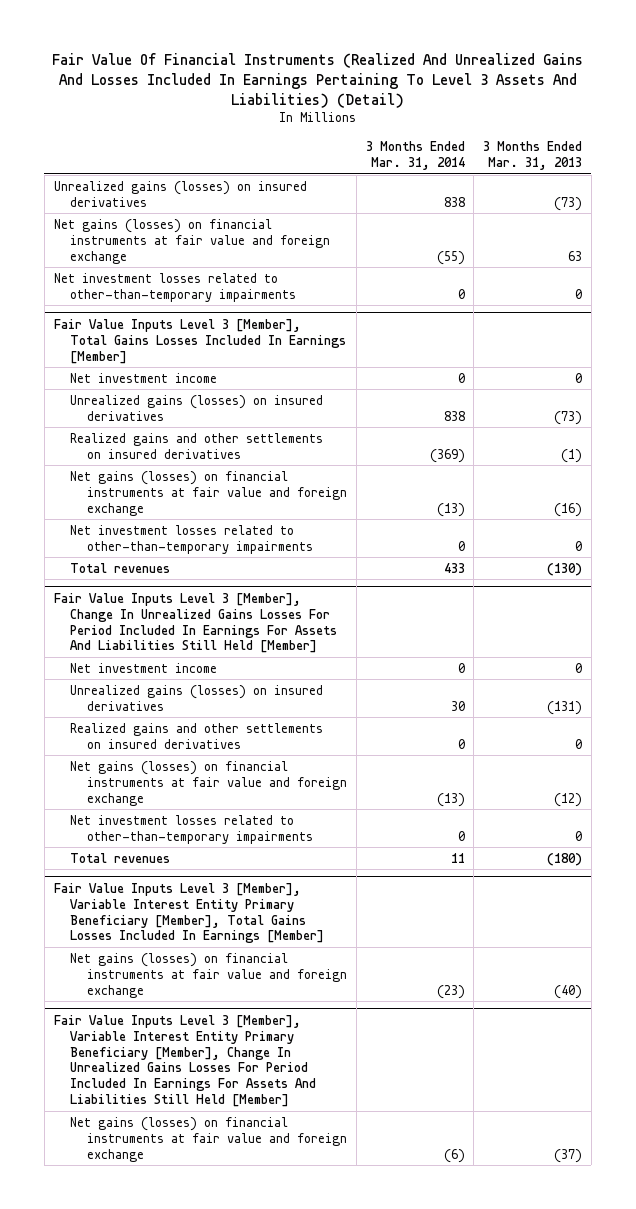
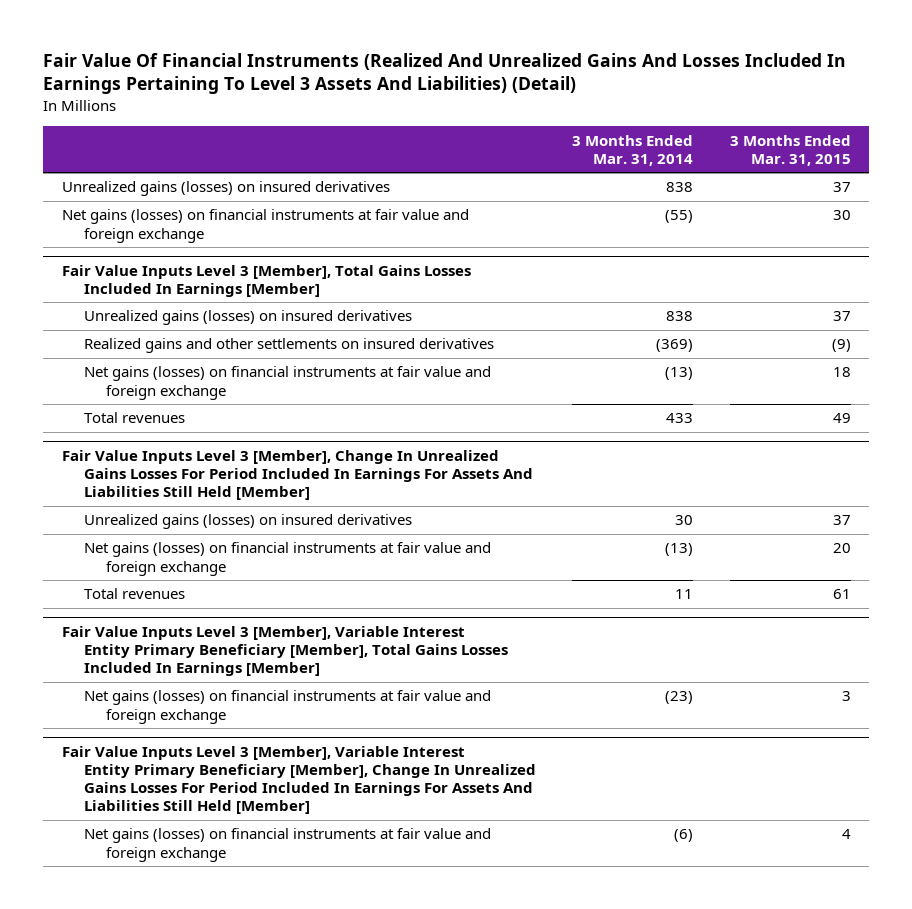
- | 3 Months Ended Mar. 31, 2014 | 3 Months Ended Mar. 31, 2013
+ | 3 Months Ended Mar. 31, 2014 | 3 Months Ended Mar. 31, 2015
- Net investment losses related to other-than-temporary impairments | 0 | 0
@ Fair Value Inputs Level 3 [Member], Total Gains Losses Included In Earnings [Member]
- Net investment income | 0 | 0
- Net investment losses related to other-than-temporary impairments | 0 | 0
@ Fair Value Inputs Level 3 [Member], Change In Unrealized Gains Losses For Period Included In Earnings For Assets And Liabilities Still Held [Member]
- Net investment income | 0 | 0
- Realized gains and other settlements on insured derivatives | 0 | 0
- Net investment losses related to other-than-temporary impairments | 0 | 0

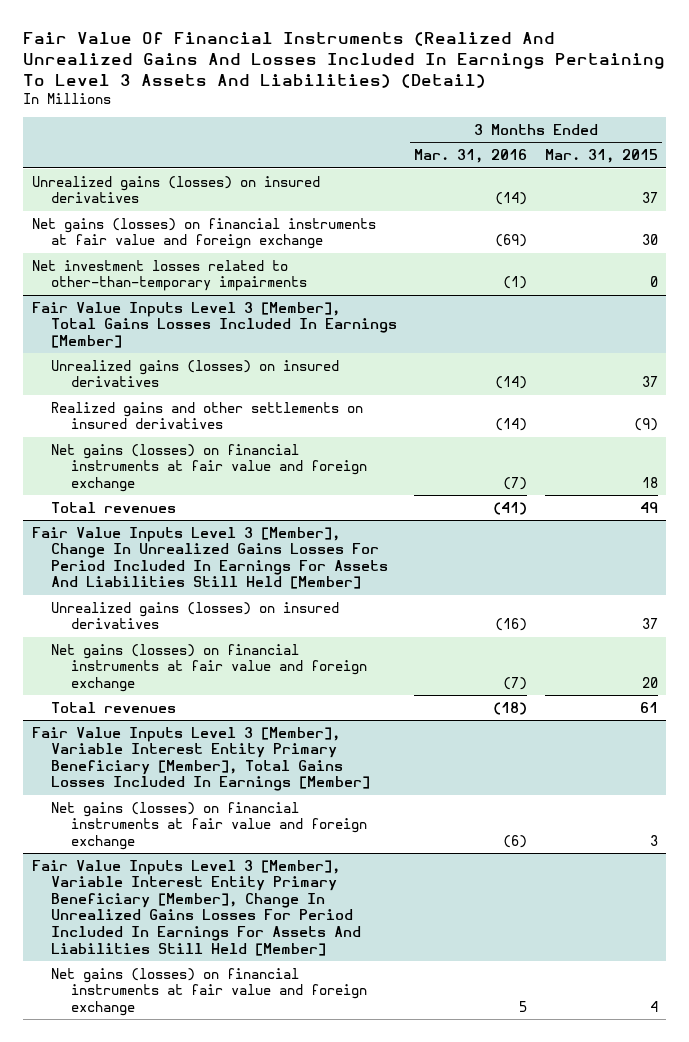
- | 3 Months Ended Mar. 31, 2014 | 3 Months Ended Mar. 31, 2015
+ | 3 Months Ended Mar. 31, 2016 | 3 Months Ended Mar. 31, 2015
+ Net investment losses related to other-than-temporary impairments | (1) | 0

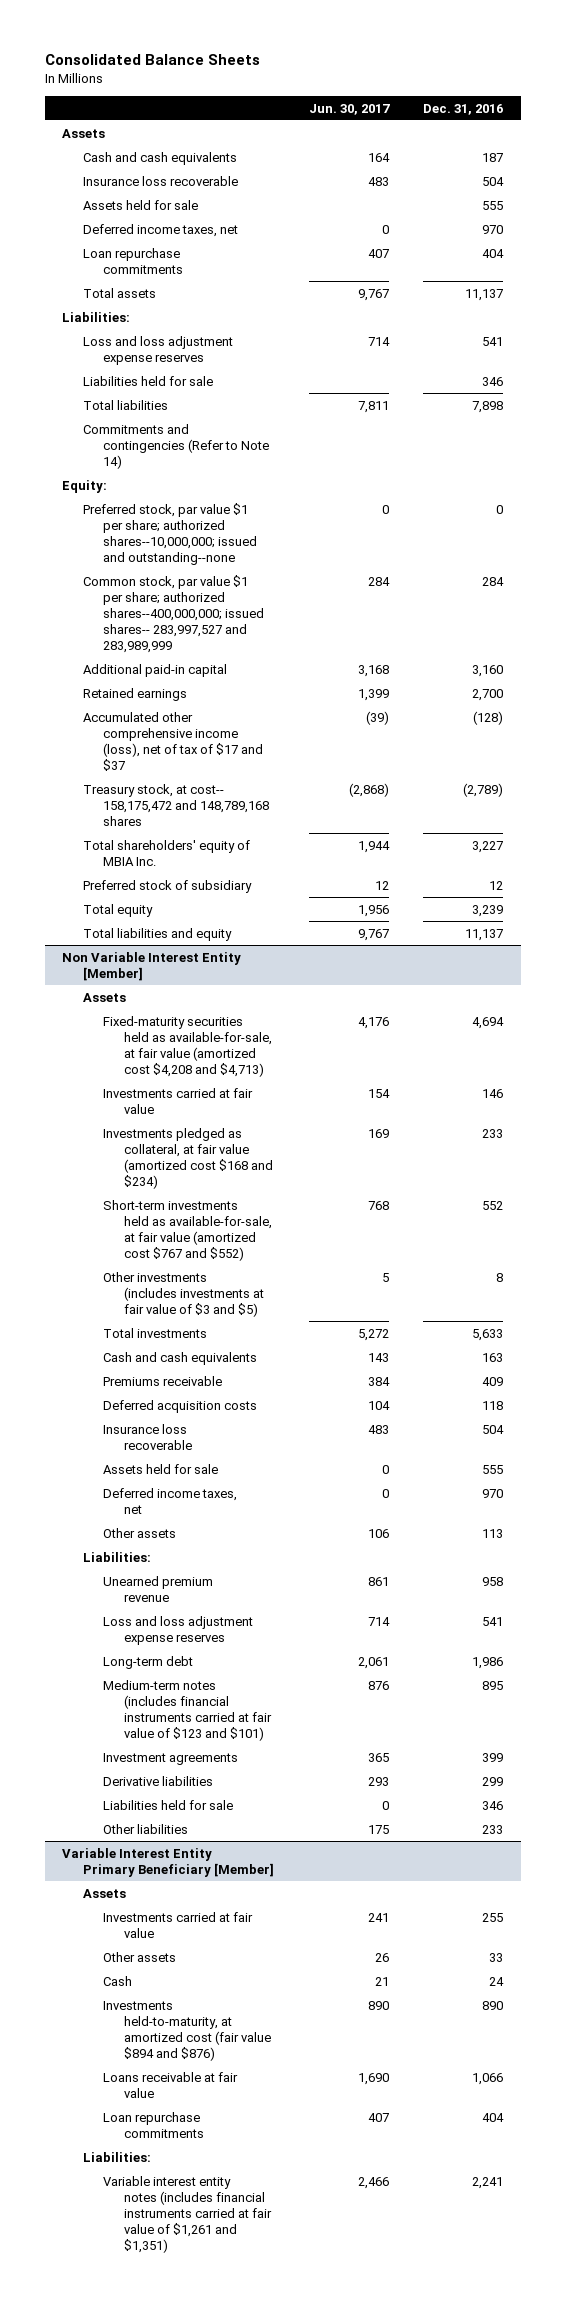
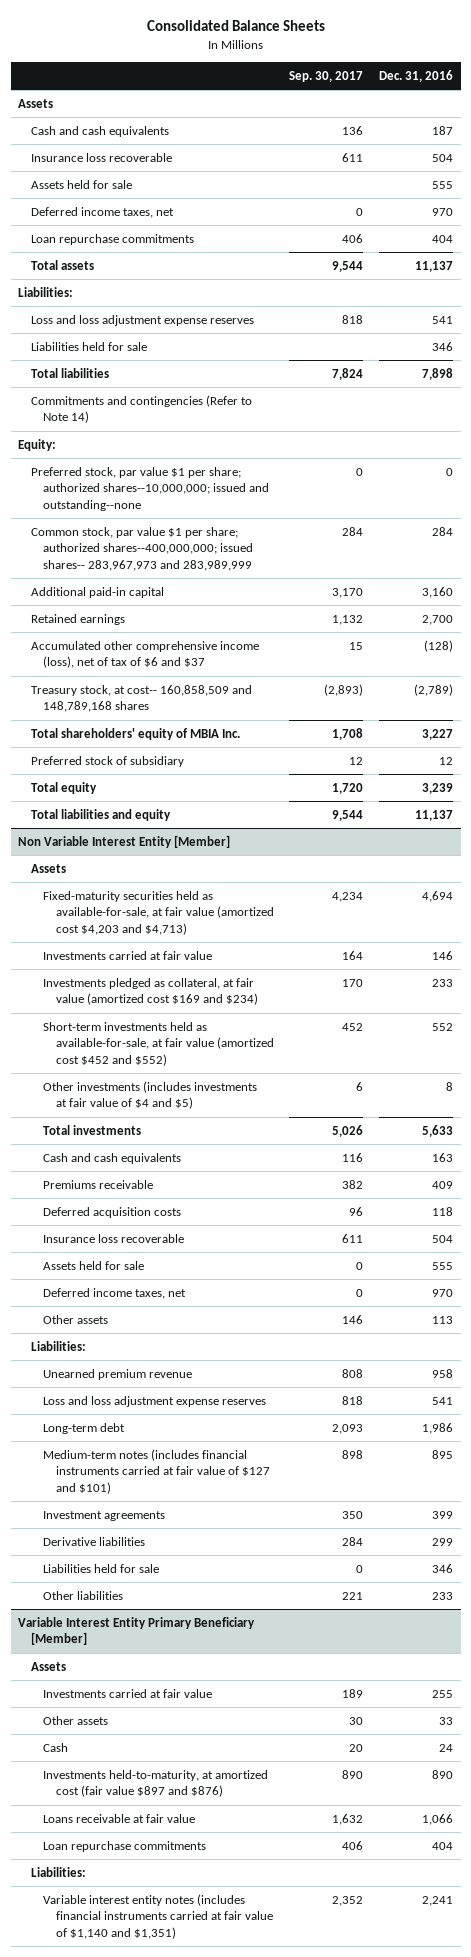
- | Jun. 30, 2017 | Dec. 31, 2016
+ | Sep. 30, 2017 | Dec. 31, 2016
- Common stock, par value $1 per share; authorized shares--400,000,000; issued shares-- 283,997,527 and 283,989,999 | 284 | 284
+ Common stock, par value $1 per share; authorized shares--400,000,000; issued shares-- 283,967,973 and 283,989,999 | 284 | 284
- Accumulated other comprehensive income (loss), net of tax of $17 and $37 | (39) | (128)
- Treasury stock, at cost-- 158,175,472 and 148,789,168 shares | (2,868) | (2,789)
+ Accumulated other comprehensive income (loss), net of tax of $6 and $37 | 15 | (128)
+ Treasury stock, at cost-- 160,858,509 and 148,789,168 shares | (2,893) | (2,789)
@ Non Variable Interest Entity [Member]
- Fixed-maturity securities held as available-for-sale, at fair value (amortized cost $4,208 and $4,713) | 4,176 | 4,694
+ Fixed-maturity securities held as available-for-sale, at fair value (amortized cost $4,203 and $4,713) | 4,234 | 4,694
- Investments pledged as collateral, at fair value (amortized cost $168 and $234) | 169 | 233
- Short-term investments held as available-for-sale, at fair value (amortized cost $767 and $552) | 768 | 552
- Other investments (includes investments at fair value of $3 and $5) | 5 | 8
+ Investments pledged as collateral, at fair value (amortized cost $169 and $234) | 170 | 233
+ Short-term investments held as available-for-sale, at fair value (amortized cost $452 and $552) | 452 | 552
+ Other investments (includes investments at fair value of $4 and $5) | 6 | 8
- Medium-term notes (includes financial instruments carried at fair value of $123 and $101) | 876 | 895
+ Medium-term notes (includes financial instruments carried at fair value of $127 and $101) | 898 | 895
@ Variable Interest Entity Primary Beneficiary [Member]
- Investments held-to-maturity, at amortized cost (fair value $894 and $876) | 890 | 890
+ Investments held-to-maturity, at amortized cost (fair value $897 and $876) | 890 | 890
- Variable interest entity notes (includes financial instruments carried at fair value of $1,261 and $1,351) | 2,466 | 2,241
+ Variable interest entity notes (includes financial instruments carried at fair value of $1,140 and $1,351) | 2,352 | 2,241

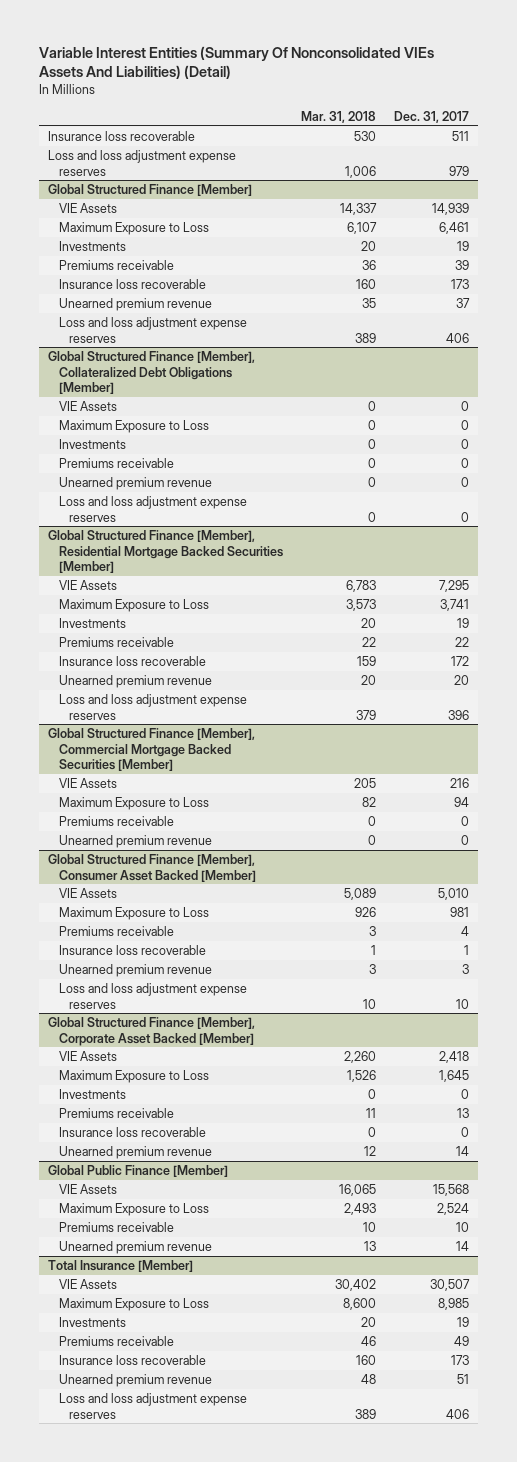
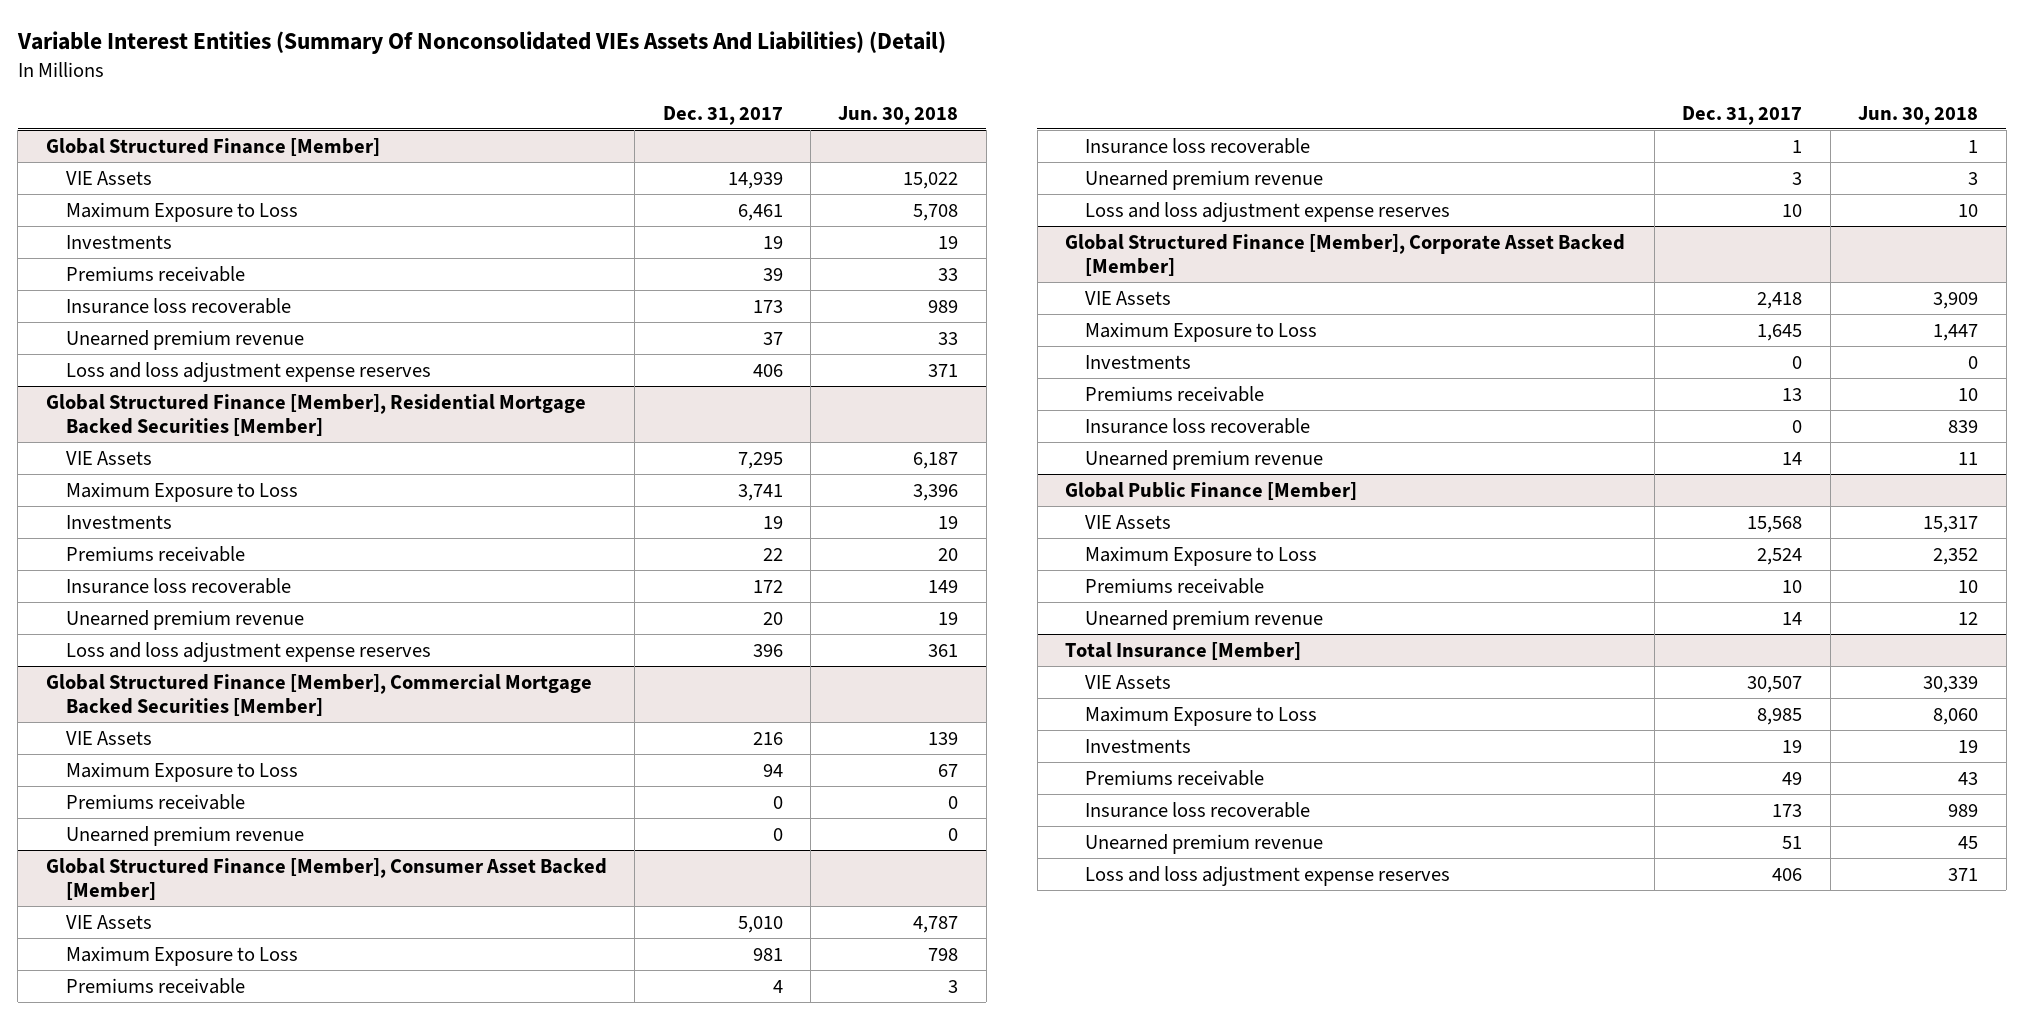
- | Mar. 31, 2018 | Dec. 31, 2017
+ | Dec. 31, 2017 | Jun. 30, 2018
- Insurance loss recoverable | 530 | 511
- Loss and loss adjustment expense reserves | 1,006 | 979
- Global Structured Finance [Member], Collateralized Debt Obligations [Member]
- VIE Assets | 0 | 0
- Maximum Exposure to Loss | 0 | 0
- Investments | 0 | 0
- Premiums receivable | 0 | 0
- Unearned premium revenue | 0 | 0
- Loss and loss adjustment expense reserves | 0 | 0

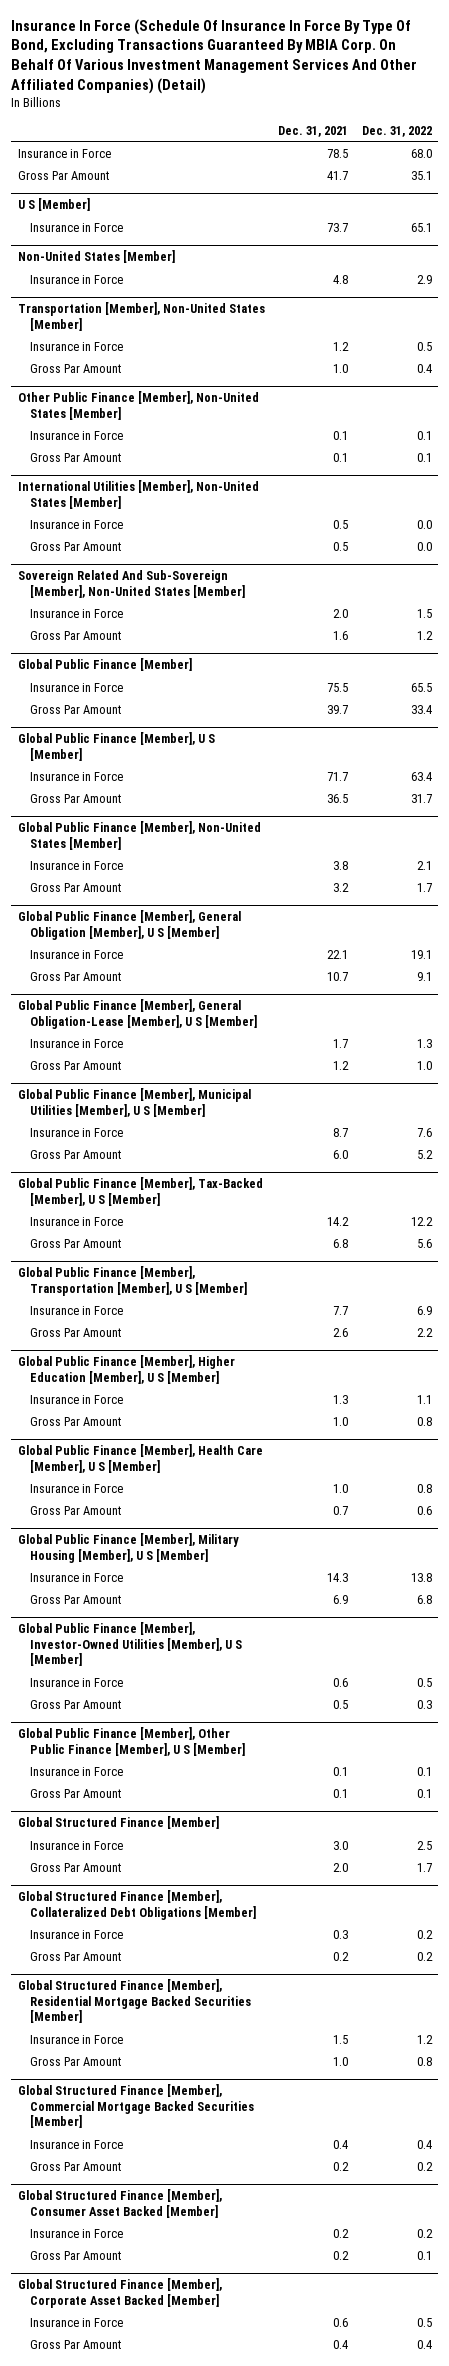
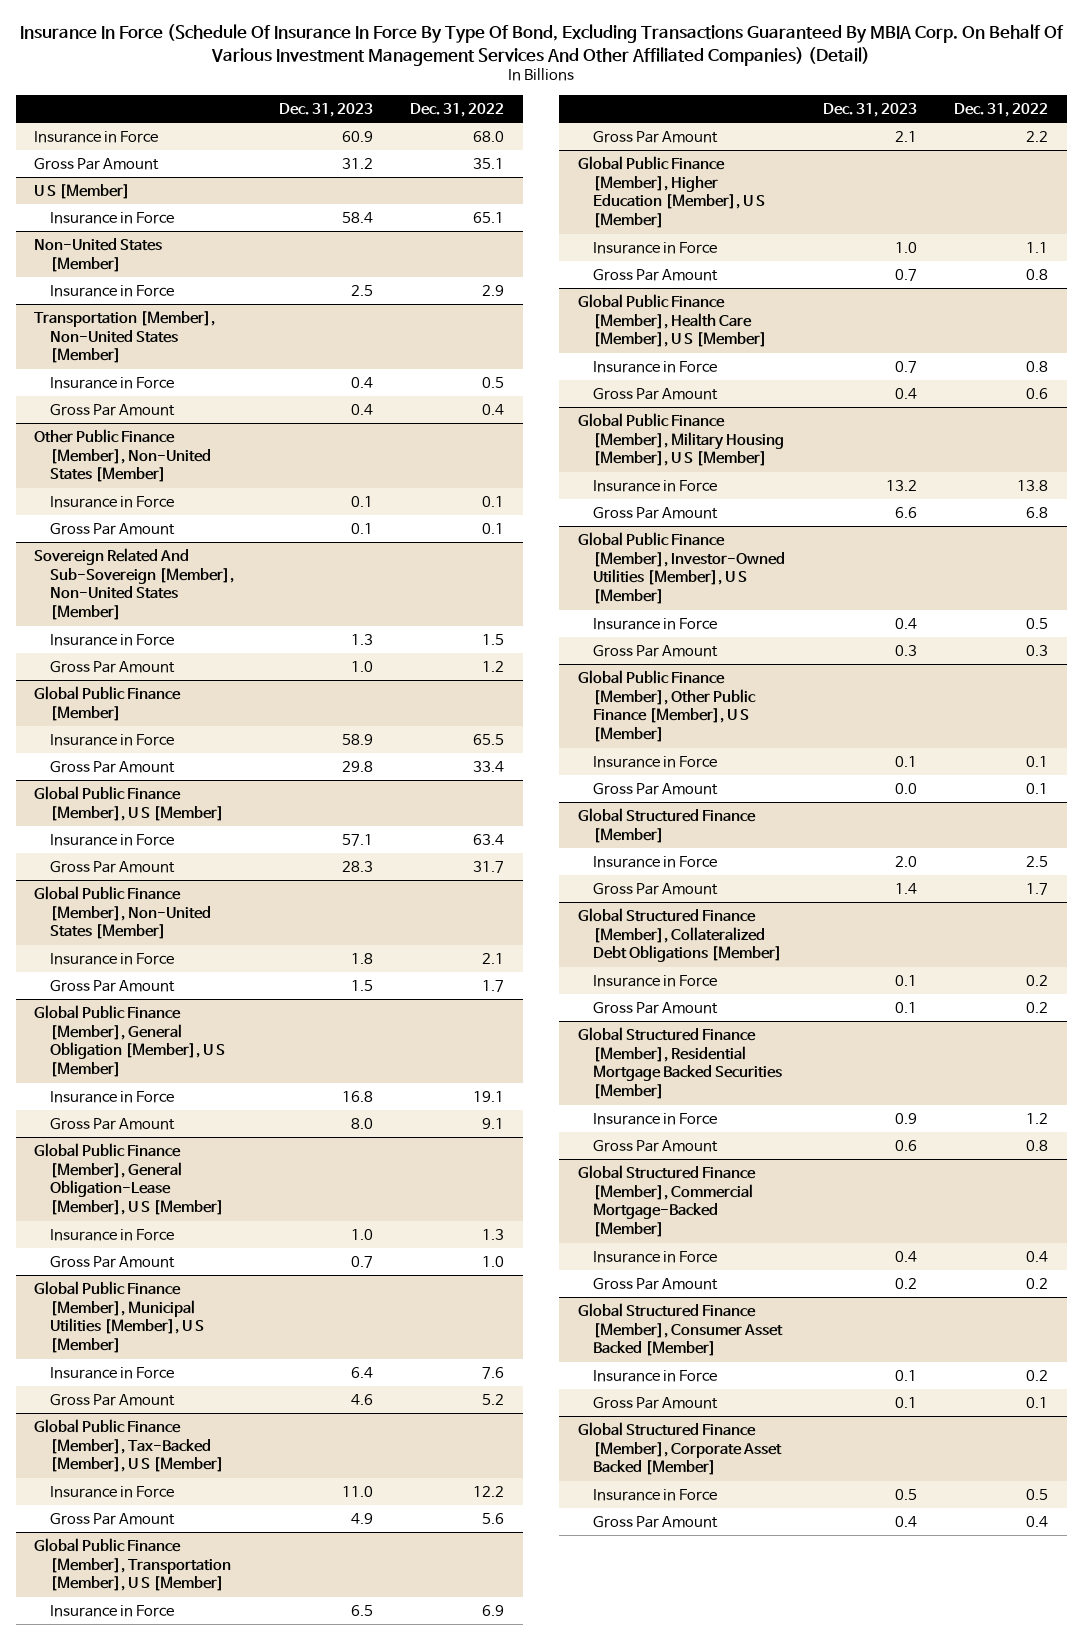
- | Dec. 31, 2021 | Dec. 31, 2022
+ | Dec. 31, 2023 | Dec. 31, 2022
- International Utilities [Member], Non-United States [Member]
- Insurance in Force | 0.5 | 0.0
- Gross Par Amount | 0.5 | 0.0
- Global Structured Finance [Member], Commercial Mortgage Backed Securities [Member]
+ Global Structured Finance [Member], Commercial Mortgage-Backed [Member]

